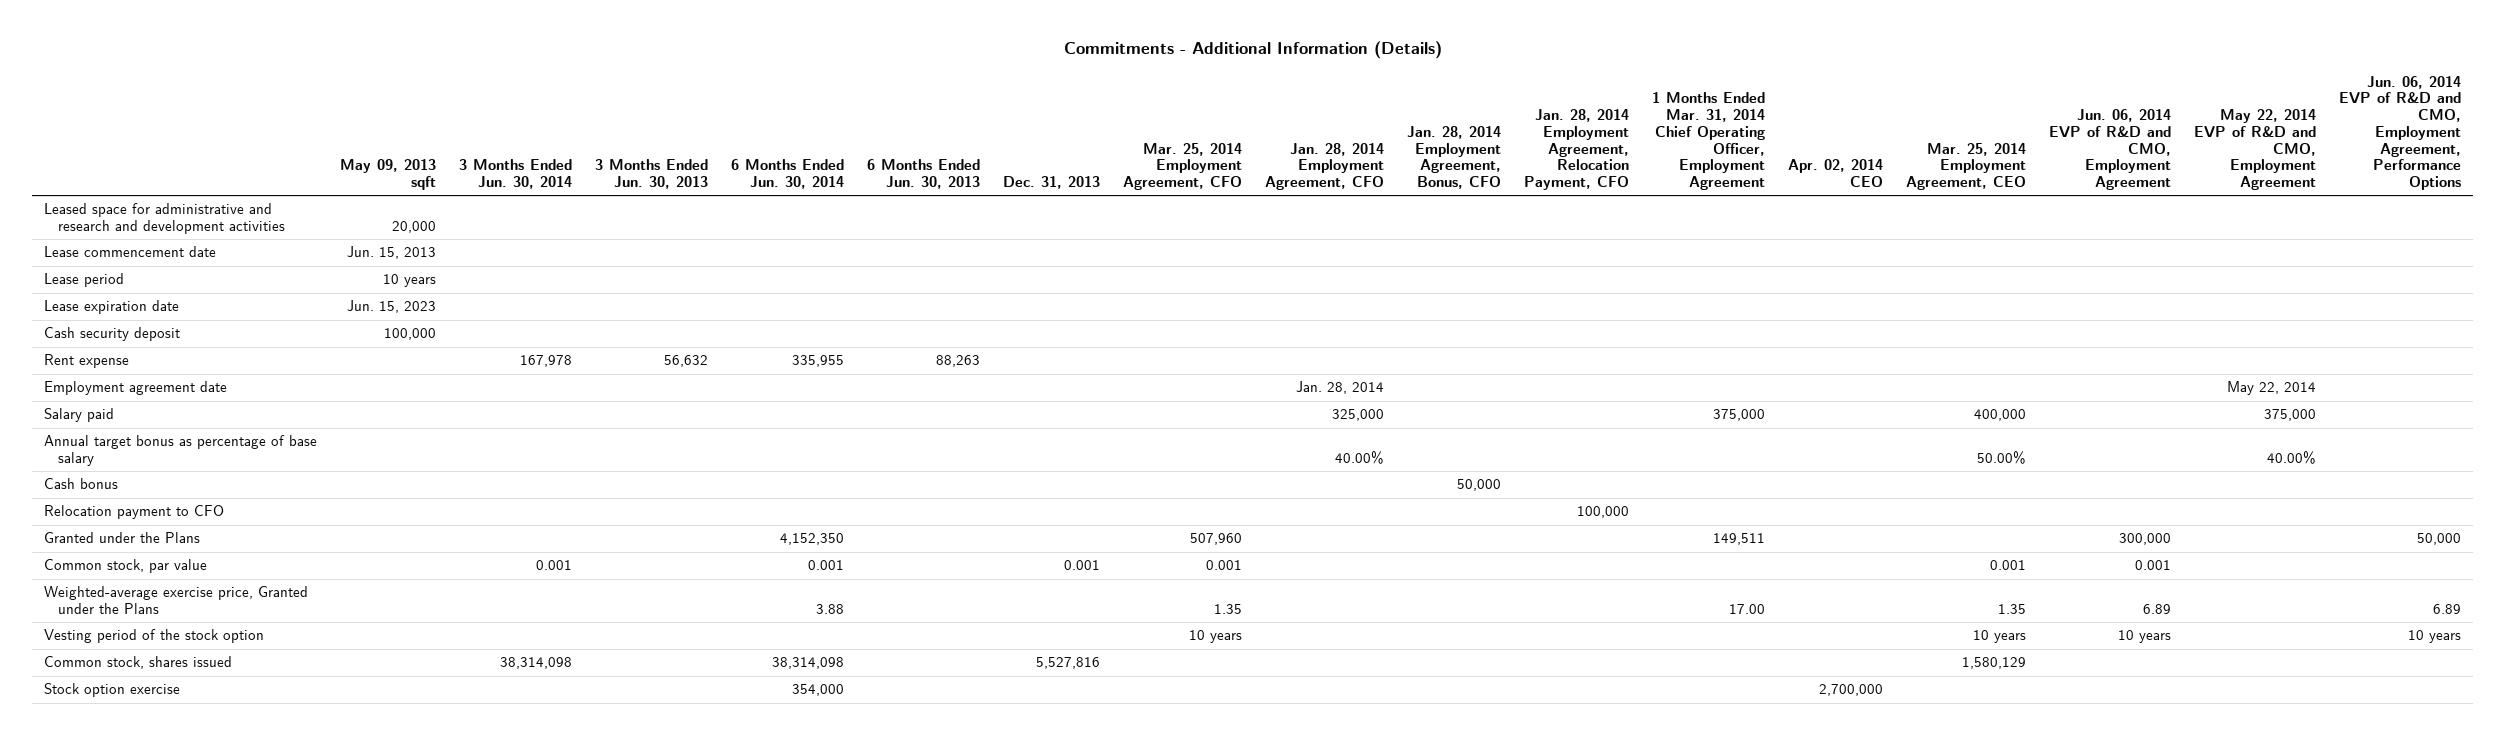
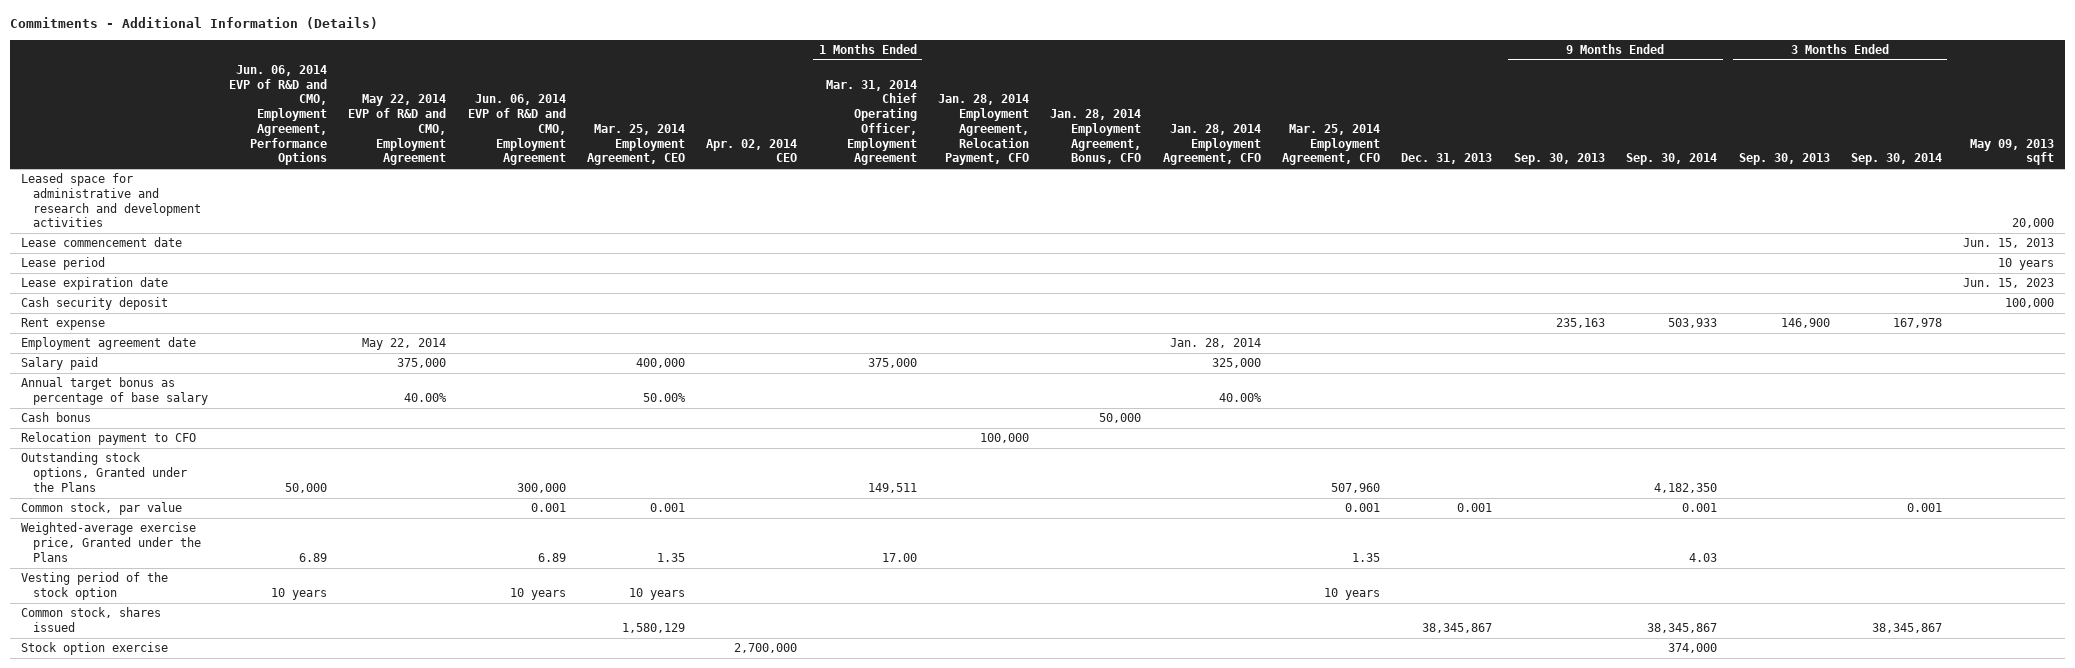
- | May 09, 2013 sqft | 3 Months Ended Jun. 30, 2014 | 3 Months Ended Jun. 30, 2013 | 6 Months Ended Jun. 30, 2014 | 6 Months Ended Jun. 30, 2013 | Dec. 31, 2013 | Mar. 25, 2014 Employment Agreement, CFO | Jan. 28, 2014 Employment Agreement, CFO | Jan. 28, 2014 Employment Agreement, Bonus, CFO | Jan. 28, 2014 Employment Agreement, Relocation Payment, CFO | 1 Months Ended Mar. 31, 2014 Chief Operating Officer, Employment Agreement | Apr. 02, 2014 CEO | Mar. 25, 2014 Employment Agreement, CEO | Jun. 06, 2014 EVP of R&D and CMO, Employment Agreement | May 22, 2014 EVP of R&D and CMO, Employment Agreement | Jun. 06, 2014 EVP of R&D and CMO, Employment Agreement, Performance Options
+ | Jun. 06, 2014 EVP of R&D and CMO, Employment Agreement, Performance Options | May 22, 2014 EVP of R&D and CMO, Employment Agreement | Jun. 06, 2014 EVP of R&D and CMO, Employment Agreement | Mar. 25, 2014 Employment Agreement, CEO | Apr. 02, 2014 CEO | 1 Months Ended Mar. 31, 2014 Chief Operating Officer, Employment Agreement | Jan. 28, 2014 Employment Agreement, Relocation Payment, CFO | Jan. 28, 2014 Employment Agreement, Bonus, CFO | Jan. 28, 2014 Employment Agreement, CFO | Mar. 25, 2014 Employment Agreement, CFO | Dec. 31, 2013 | 9 Months Ended Sep. 30, 2013 | 9 Months Ended Sep. 30, 2014 | 3 Months Ended Sep. 30, 2013 | 3 Months Ended Sep. 30, 2014 | May 09, 2013 sqft
- Granted under the Plans | | | | 4,152,350 | | | 507,960 | | | | 149,511 | | | 300,000 | | 50,000
+ Outstanding stock options, Granted under the Plans | 50,000 | | 300,000 | | | 149,511 | | | | 507,960 | | | 4,182,350 | | |
- Common stock, shares issued | | 38,314,098 | | 38,314,098 | | 5,527,816 | | | | | | | 1,580,129 | | |
+ Common stock, shares issued | | | | 1,580,129 | | | | | | | 38,345,867 | | 38,345,867 | | 38,345,867 |

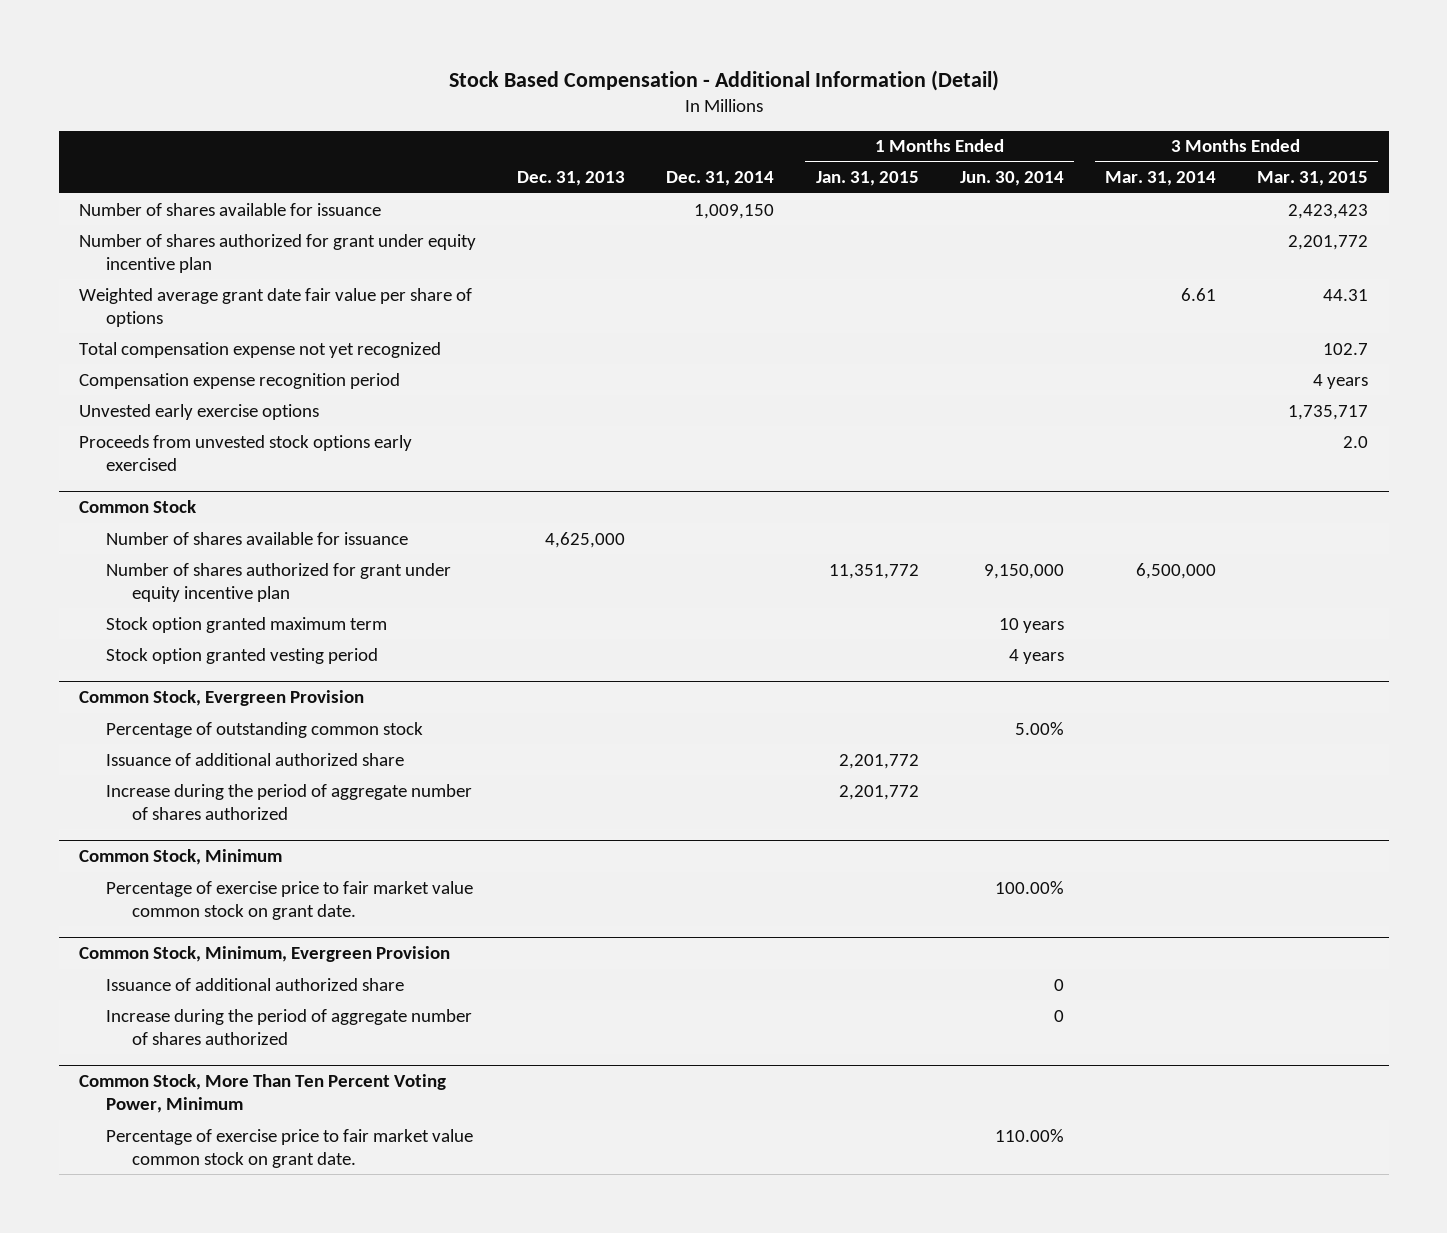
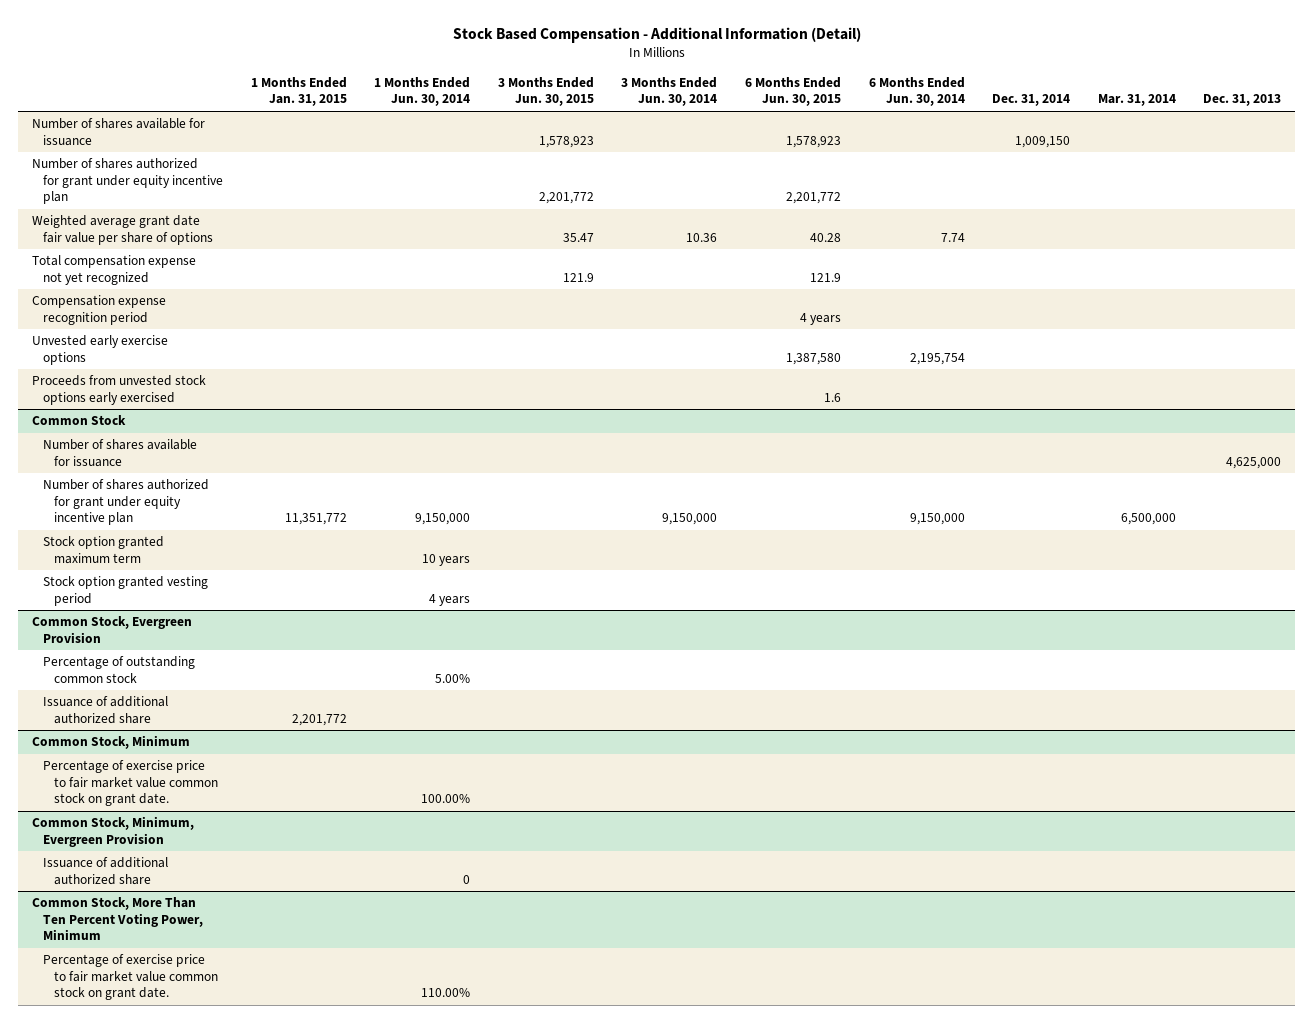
- | Dec. 31, 2013 | Dec. 31, 2014 | 1 Months Ended Jan. 31, 2015 | 1 Months Ended Jun. 30, 2014 | 3 Months Ended Mar. 31, 2014 | 3 Months Ended Mar. 31, 2015
+ | 1 Months Ended Jan. 31, 2015 | 1 Months Ended Jun. 30, 2014 | 3 Months Ended Jun. 30, 2015 | 3 Months Ended Jun. 30, 2014 | 6 Months Ended Jun. 30, 2015 | 6 Months Ended Jun. 30, 2014 | Dec. 31, 2014 | Mar. 31, 2014 | Dec. 31, 2013
@ Common Stock, Evergreen Provision
- Increase during the period of aggregate number of shares authorized | | | 2,201,772 | | |
@ Common Stock, Minimum, Evergreen Provision
- Increase during the period of aggregate number of shares authorized | | | | 0 | |

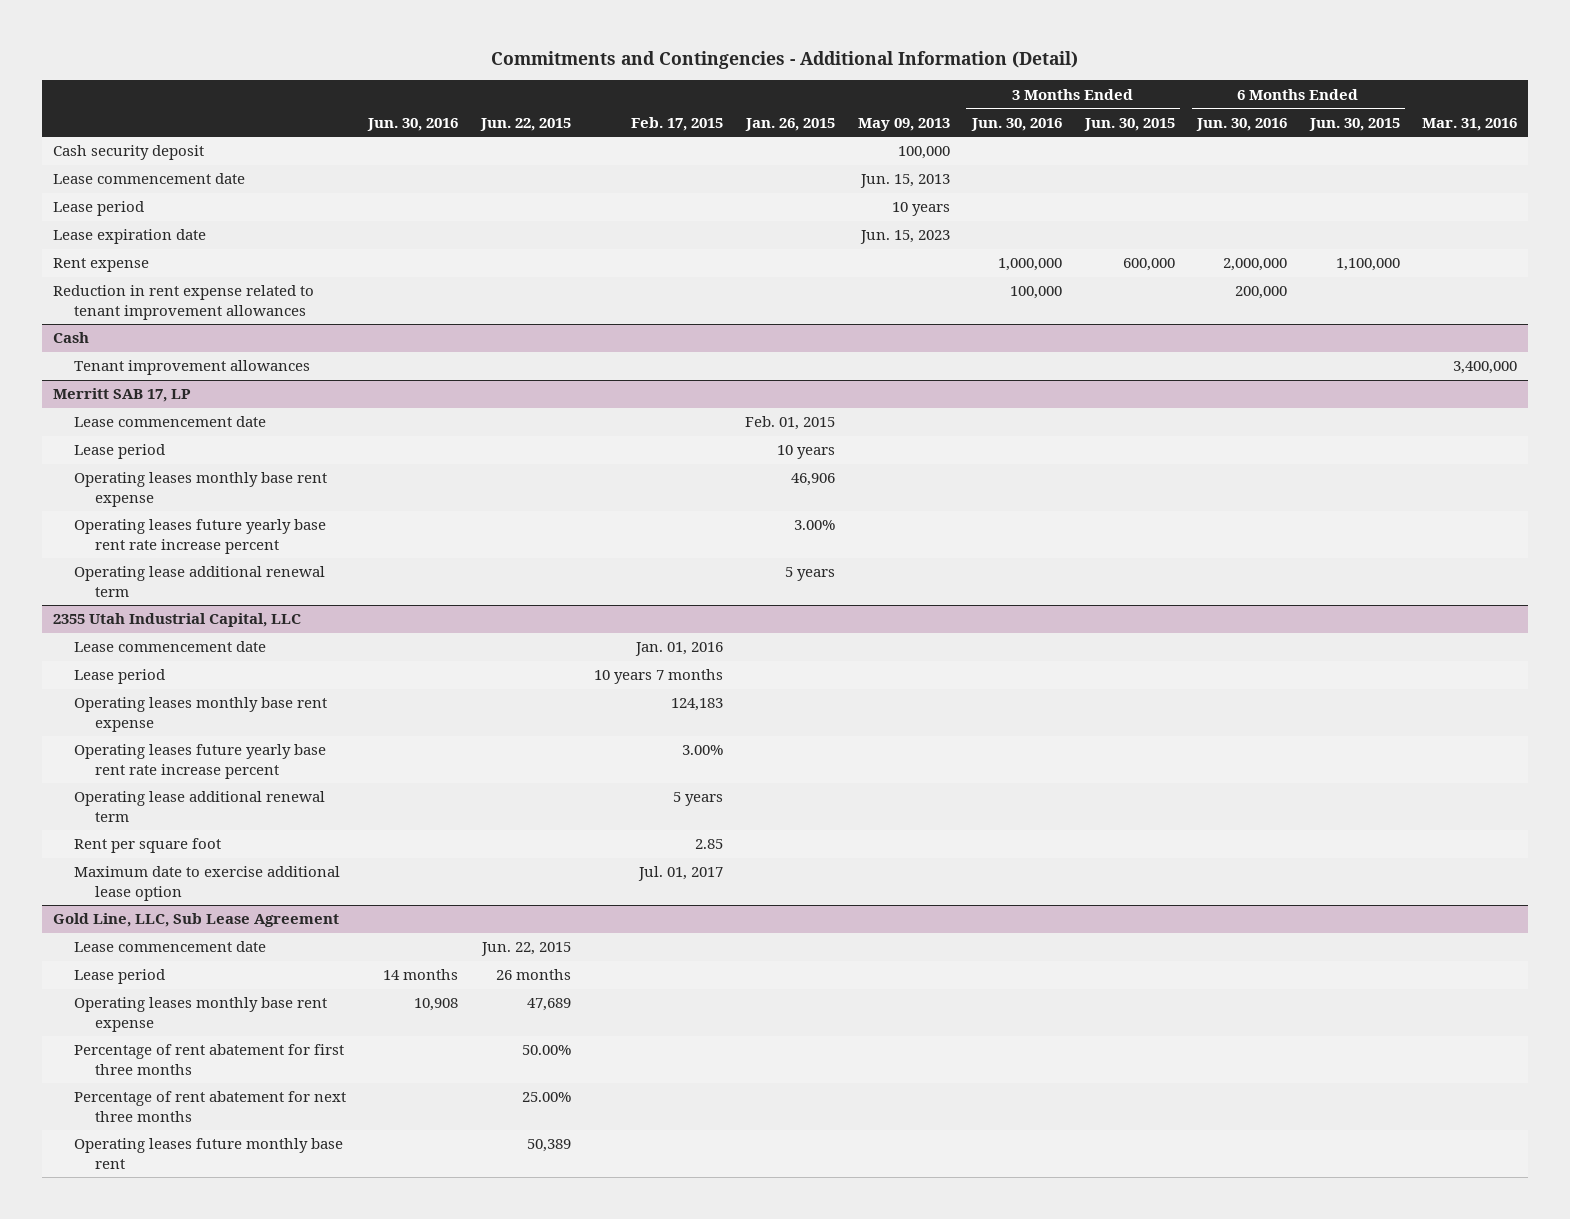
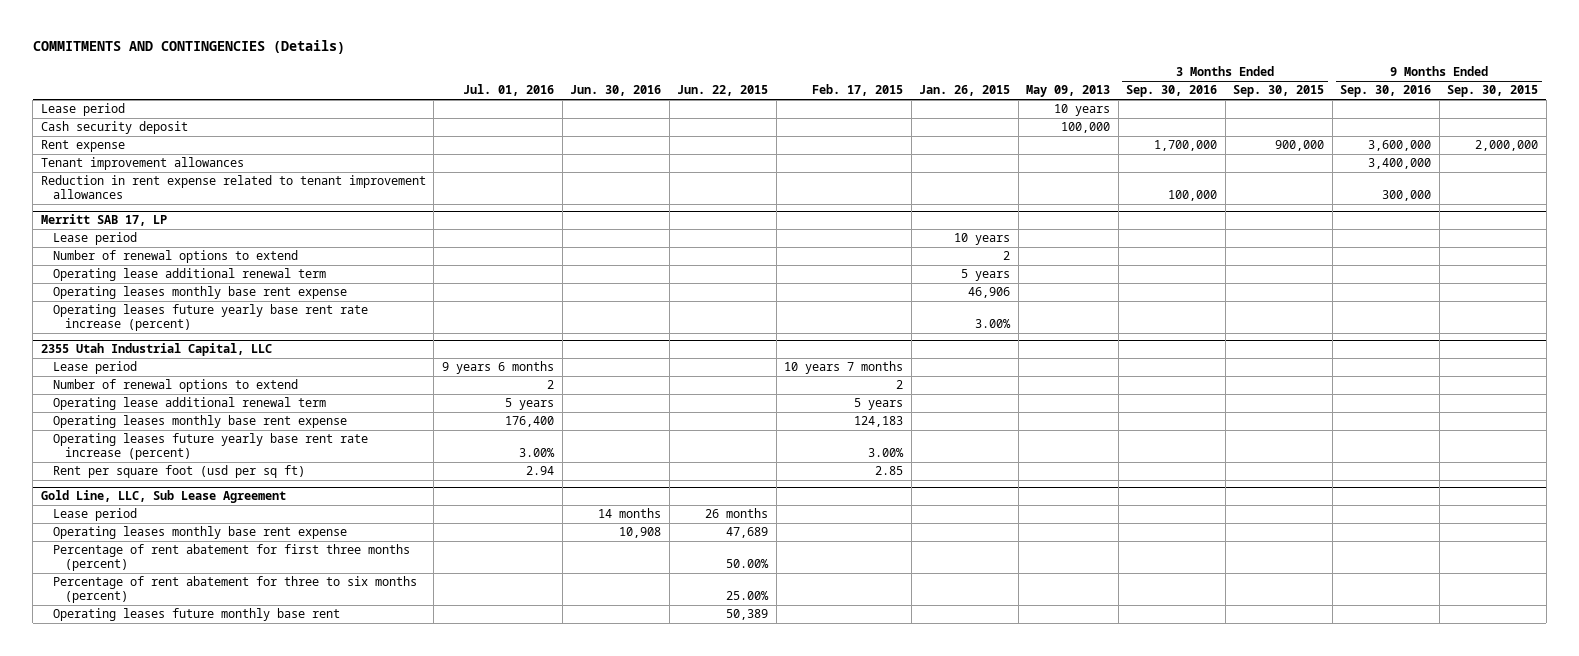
- Commitments and Contingencies - Additional Information (Detail)
+ COMMITMENTS AND CONTINGENCIES (Details)
- | Jun. 30, 2016 | Jun. 22, 2015 | Feb. 17, 2015 | Jan. 26, 2015 | May 09, 2013 | 3 Months Ended Jun. 30, 2016 | 3 Months Ended Jun. 30, 2015 | 6 Months Ended Jun. 30, 2016 | 6 Months Ended Jun. 30, 2015 | Mar. 31, 2016
+ | Jul. 01, 2016 | Jun. 30, 2016 | Jun. 22, 2015 | Feb. 17, 2015 | Jan. 26, 2015 | May 09, 2013 | 3 Months Ended Sep. 30, 2016 | 3 Months Ended Sep. 30, 2015 | 9 Months Ended Sep. 30, 2016 | 9 Months Ended Sep. 30, 2015
- Lease commencement date | | | | | Jun. 15, 2013 | | | | |
- Lease expiration date | | | | | Jun. 15, 2023 | | | | |
moved down: Cash security deposit | | | | | | 100,000 | | | |
+ Tenant improvement allowances | | | | | | | | | 3,400,000 |
- Cash
- Tenant improvement allowances | | | | | | | | | | 3,400,000
@ Merritt SAB 17, LP
- Lease commencement date | | | | Feb. 01, 2015 | | | | | |
- Operating leases future yearly base rent rate increase percent | | | | 3.00% | | | | | |
+ Number of renewal options to extend | | | | | 2 | | | | |
moved down: Operating leases monthly base rent expense | | | | | 46,906 | | | | |
+ Operating leases future yearly base rent rate increase (percent) | | | | | 3.00% | | | | |
@ 2355 Utah Industrial Capital, LLC
- Lease commencement date | | | Jan. 01, 2016 | | | | | | |
- Operating leases future yearly base rent rate increase percent | | | 3.00% | | | | | | |
+ Number of renewal options to extend | 2 | | | 2 | | | | | |
- Rent per square foot | | | 2.85 | | | | | | |
- Maximum date to exercise additional lease option | | | Jul. 01, 2017 | | | | | | |
moved down: Operating leases monthly base rent expense | 176,400 | | | 124,183 | | | | | |
+ Operating leases future yearly base rent rate increase (percent) | 3.00% | | | 3.00% | | | | | |
+ Rent per square foot (usd per sq ft) | 2.94 | | | 2.85 | | | | | |
@ Gold Line, LLC, Sub Lease Agreement
- Lease commencement date | | Jun. 22, 2015 | | | | | | | |
- Percentage of rent abatement for first three months | | 50.00% | | | | | | | |
- Percentage of rent abatement for next three months | | 25.00% | | | | | | | |
+ Percentage of rent abatement for first three months (percent) | | | 50.00% | | | | | | |
+ Percentage of rent abatement for three to six months (percent) | | | 25.00% | | | | | | |

